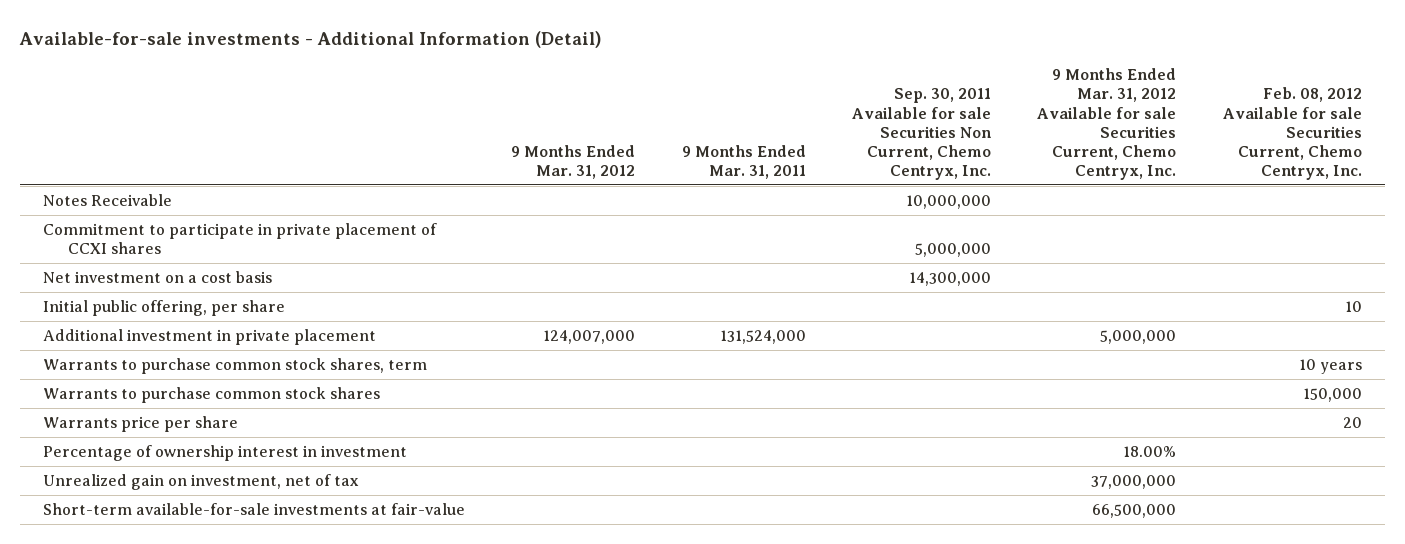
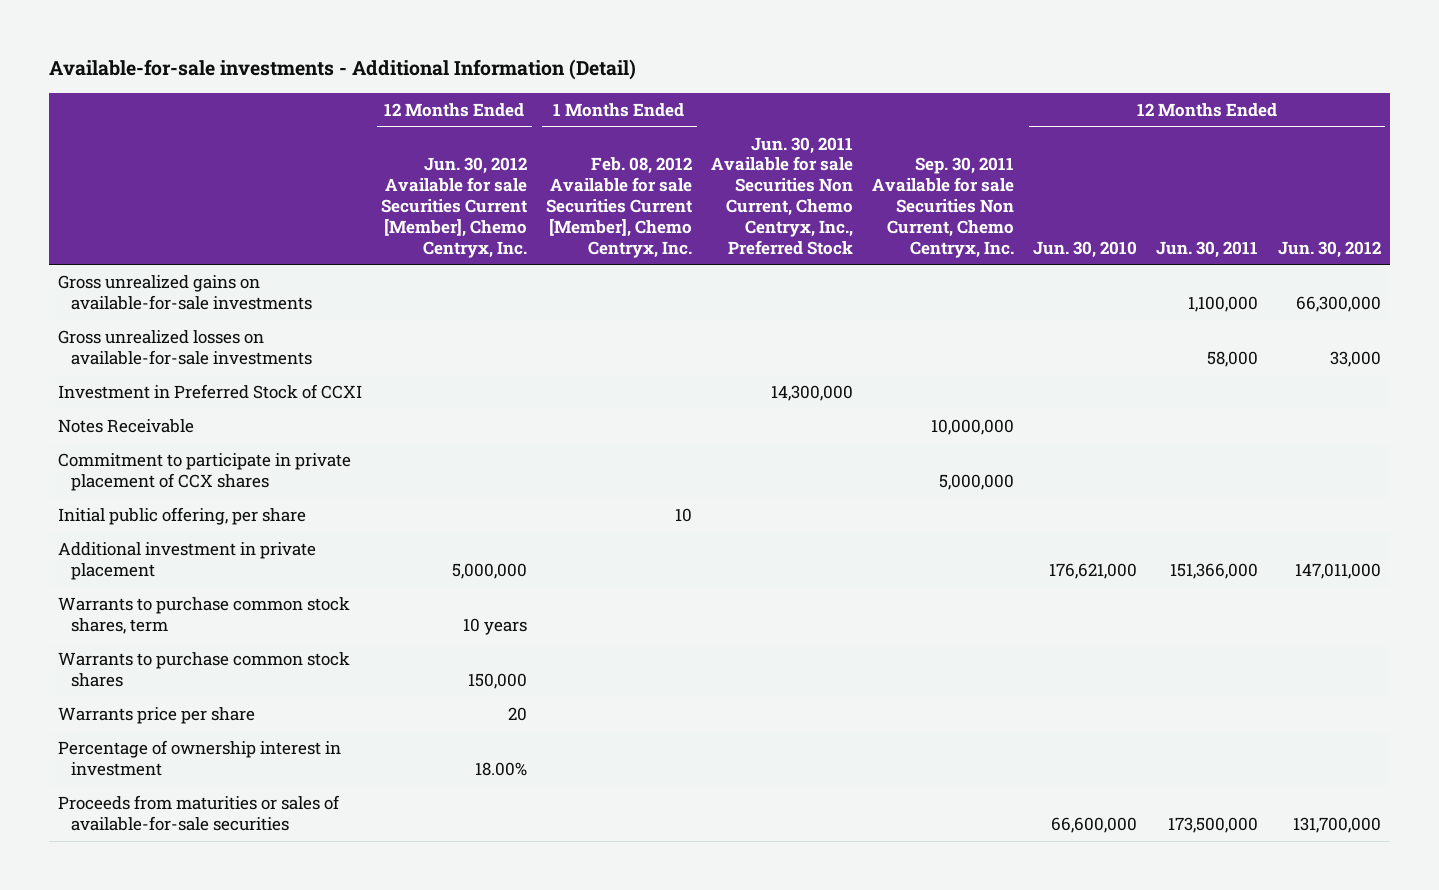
- | 9 Months Ended Mar. 31, 2012 | 9 Months Ended Mar. 31, 2011 | Sep. 30, 2011 Available for sale Securities Non Current, Chemo Centryx, Inc. | 9 Months Ended Mar. 31, 2012 Available for sale Securities Current, Chemo Centryx, Inc. | Feb. 08, 2012 Available for sale Securities Current, Chemo Centryx, Inc.
+ | 12 Months Ended Jun. 30, 2012 Available for sale Securities Current [Member], Chemo Centryx, Inc. | 1 Months Ended Feb. 08, 2012 Available for sale Securities Current [Member], Chemo Centryx, Inc. | Jun. 30, 2011 Available for sale Securities Non Current, Chemo Centryx, Inc., Preferred Stock | Sep. 30, 2011 Available for sale Securities Non Current, Chemo Centryx, Inc. | 12 Months Ended Jun. 30, 2010 | 12 Months Ended Jun. 30, 2011 | 12 Months Ended Jun. 30, 2012
+ Gross unrealized gains on available-for-sale investments | | | | | | 1,100,000 | 66,300,000
+ Gross unrealized losses on available-for-sale investments | | | | | | 58,000 | 33,000
+ Investment in Preferred Stock of CCXI | | | 14,300,000 | | | |
- Commitment to participate in private placement of CCXI shares | | | 5,000,000 | |
- Net investment on a cost basis | | | 14,300,000 | |
+ Commitment to participate in private placement of CCX shares | | | | 5,000,000 | | |
- Unrealized gain on investment, net of tax | | | | 37,000,000 |
- Short-term available-for-sale investments at fair-value | | | | 66,500,000 |
+ Proceeds from maturities or sales of available-for-sale securities | | | | | 66,600,000 | 173,500,000 | 131,700,000

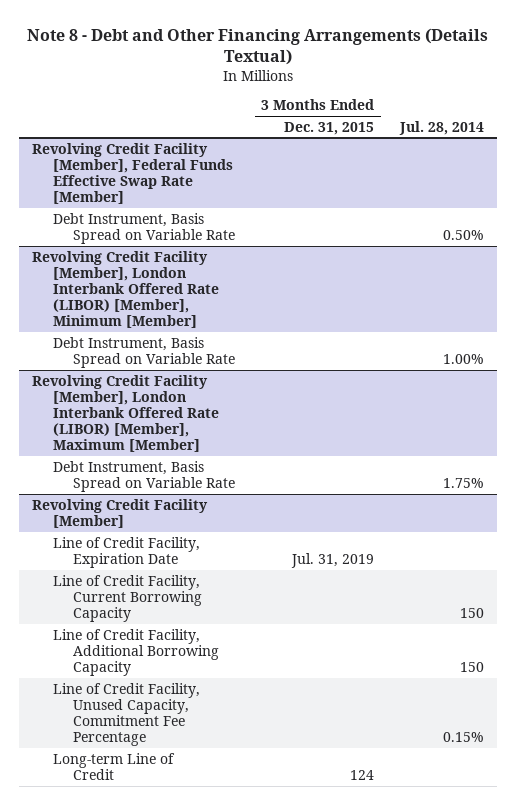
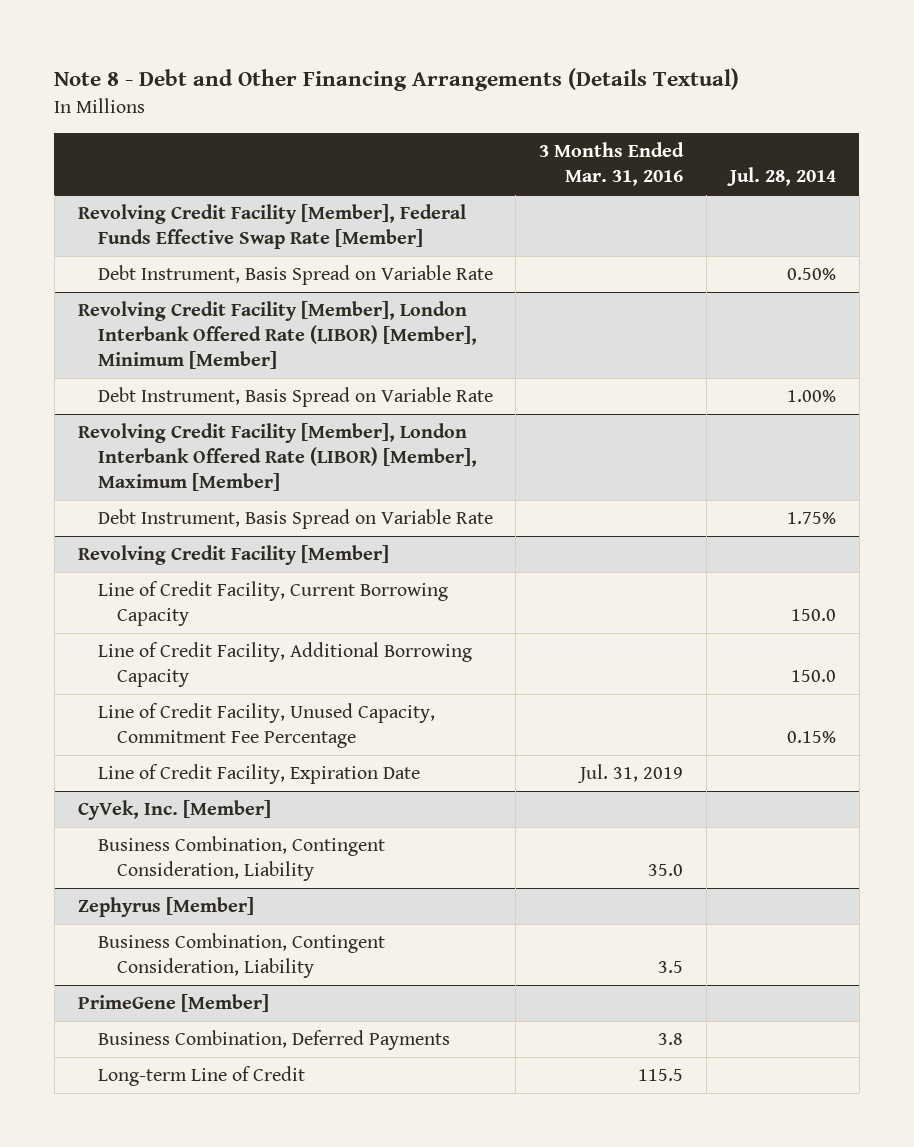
- | 3 Months Ended Dec. 31, 2015 | Jul. 28, 2014
+ | 3 Months Ended Mar. 31, 2016 | Jul. 28, 2014
@ Revolving Credit Facility [Member]
- Line of Credit Facility, Current Borrowing Capacity | | 150
- Line of Credit Facility, Additional Borrowing Capacity | | 150
+ Line of Credit Facility, Current Borrowing Capacity | | 150.0
+ Line of Credit Facility, Additional Borrowing Capacity | | 150.0
- Long-term Line of Credit | 124 |
moved down: Line of Credit Facility, Expiration Date | Jul. 31, 2019 |
+ CyVek, Inc. [Member]
+ Business Combination, Contingent Consideration, Liability | 35.0 |
+ Zephyrus [Member]
+ Business Combination, Contingent Consideration, Liability | 3.5 |
+ PrimeGene [Member]
+ Business Combination, Deferred Payments | 3.8 |
+ Long-term Line of Credit | 115.5 |

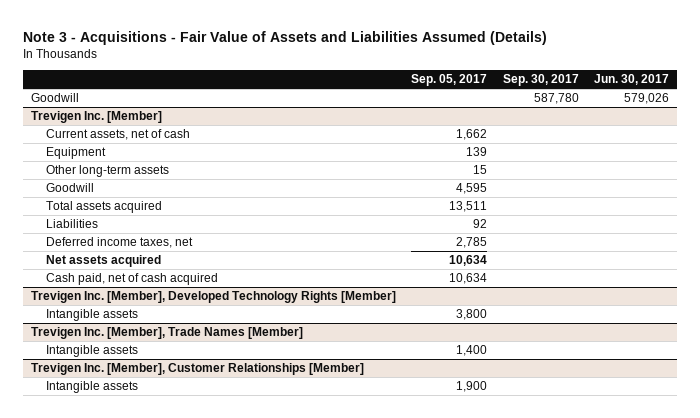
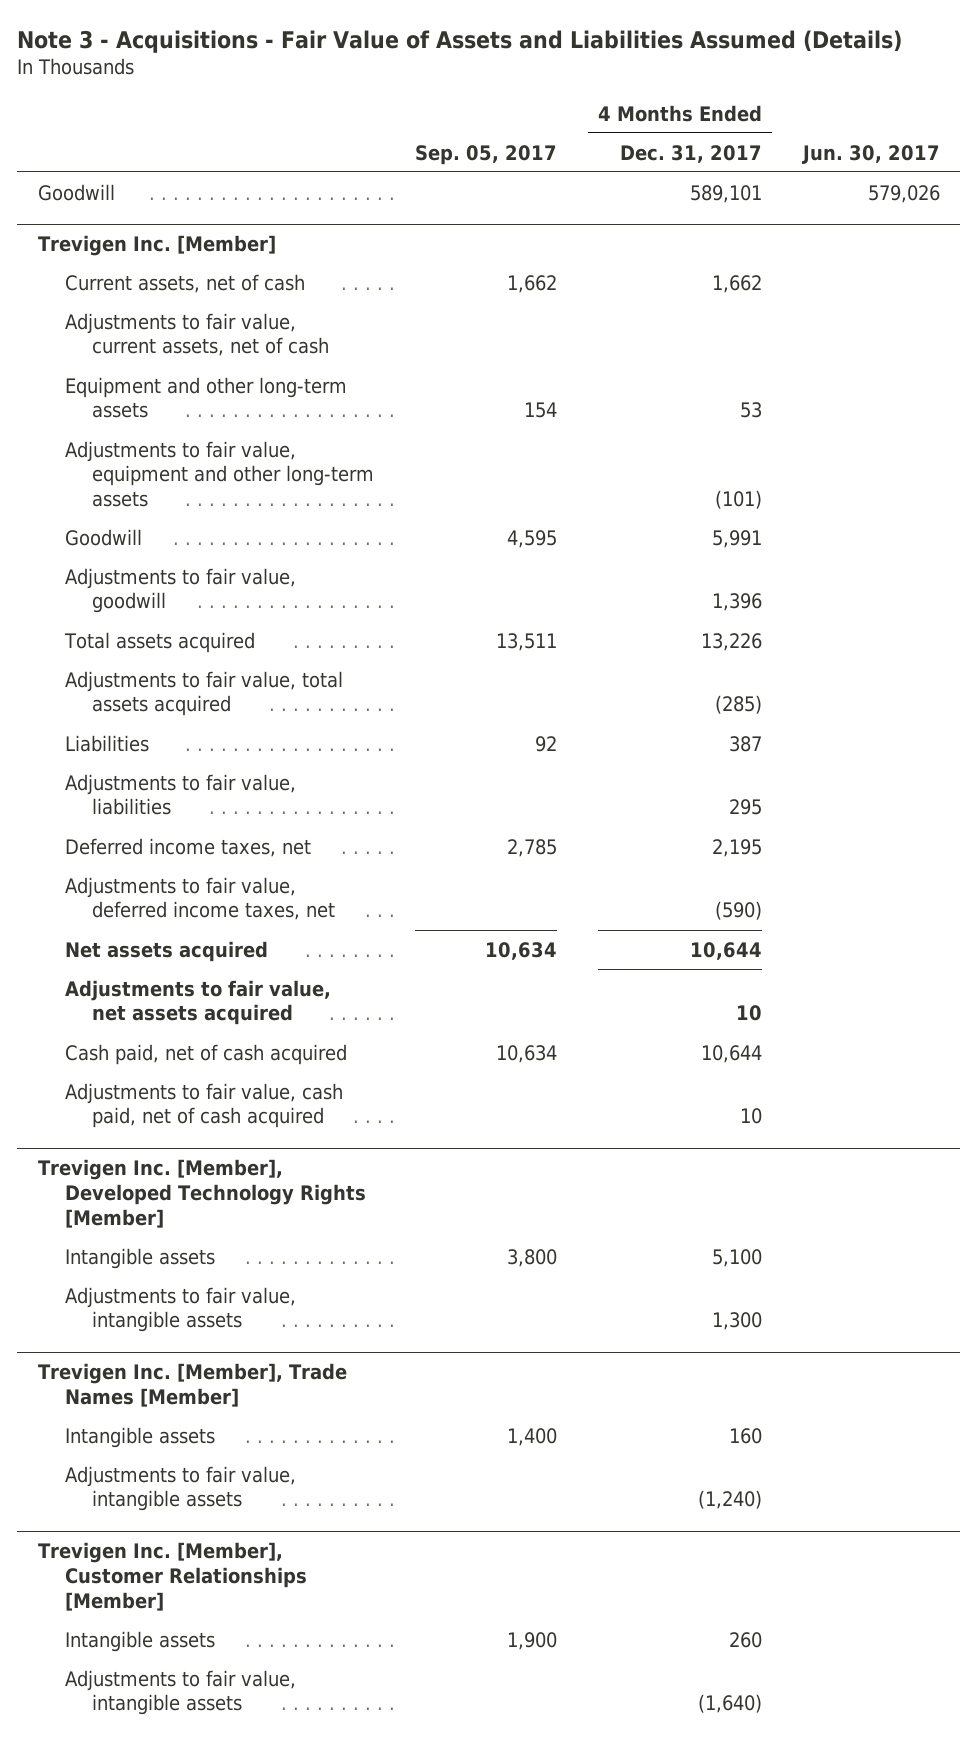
- | Sep. 05, 2017 | Sep. 30, 2017 | Jun. 30, 2017
+ | Sep. 05, 2017 | 4 Months Ended Dec. 31, 2017 | Jun. 30, 2017
@ Trevigen Inc. [Member]
- Equipment | 139 | |
- Other long-term assets | 15 | |
+ Adjustments to fair value, current assets, net of cash
+ Equipment and other long-term assets | 154 | 53 |
+ Adjustments to fair value, equipment and other long-term assets | | (101) |
+ Adjustments to fair value, goodwill | | 1,396 |
+ Adjustments to fair value, total assets acquired | | (285) |
+ Adjustments to fair value, liabilities | | 295 |
+ Adjustments to fair value, deferred income taxes, net | | (590) |
+ Adjustments to fair value, net assets acquired | | 10 |
+ Adjustments to fair value, cash paid, net of cash acquired | | 10 |
@ Trevigen Inc. [Member], Developed Technology Rights [Member]
+ Adjustments to fair value, intangible assets | | 1,300 |
@ Trevigen Inc. [Member], Trade Names [Member]
+ Adjustments to fair value, intangible assets | | (1,240) |
@ Trevigen Inc. [Member], Customer Relationships [Member]
+ Adjustments to fair value, intangible assets | | (1,640) |

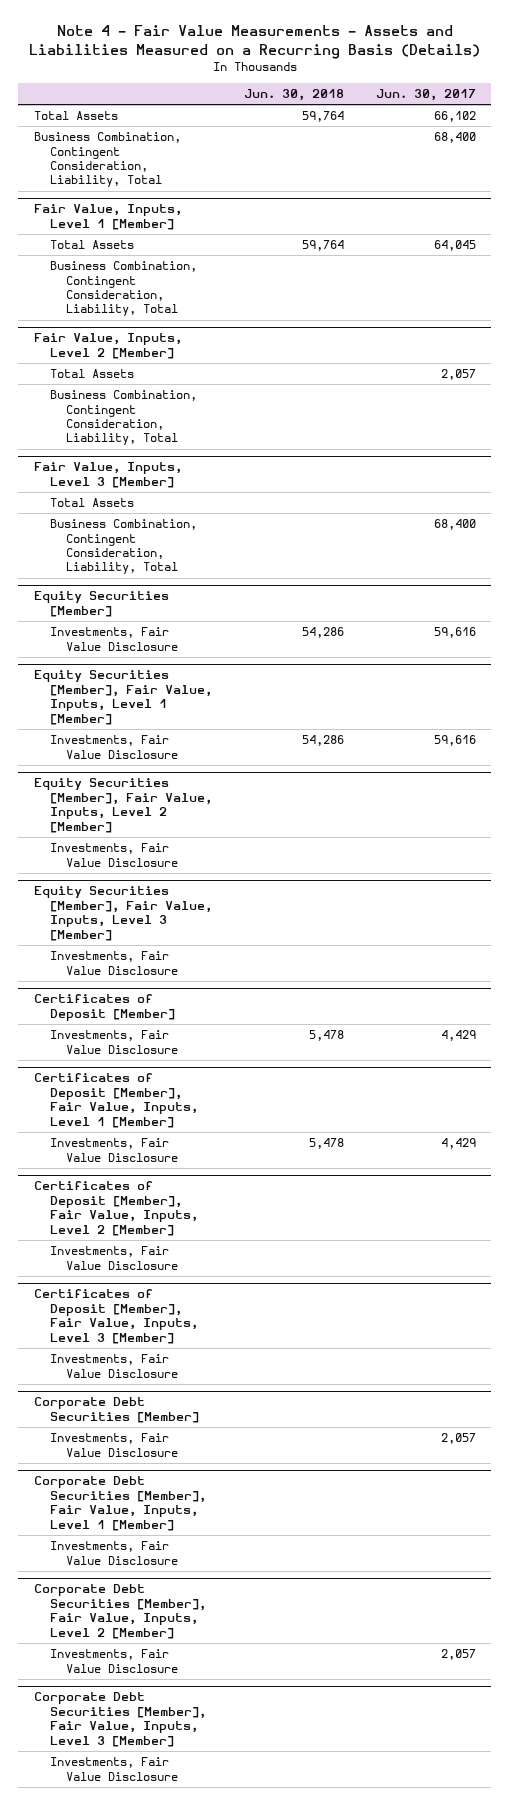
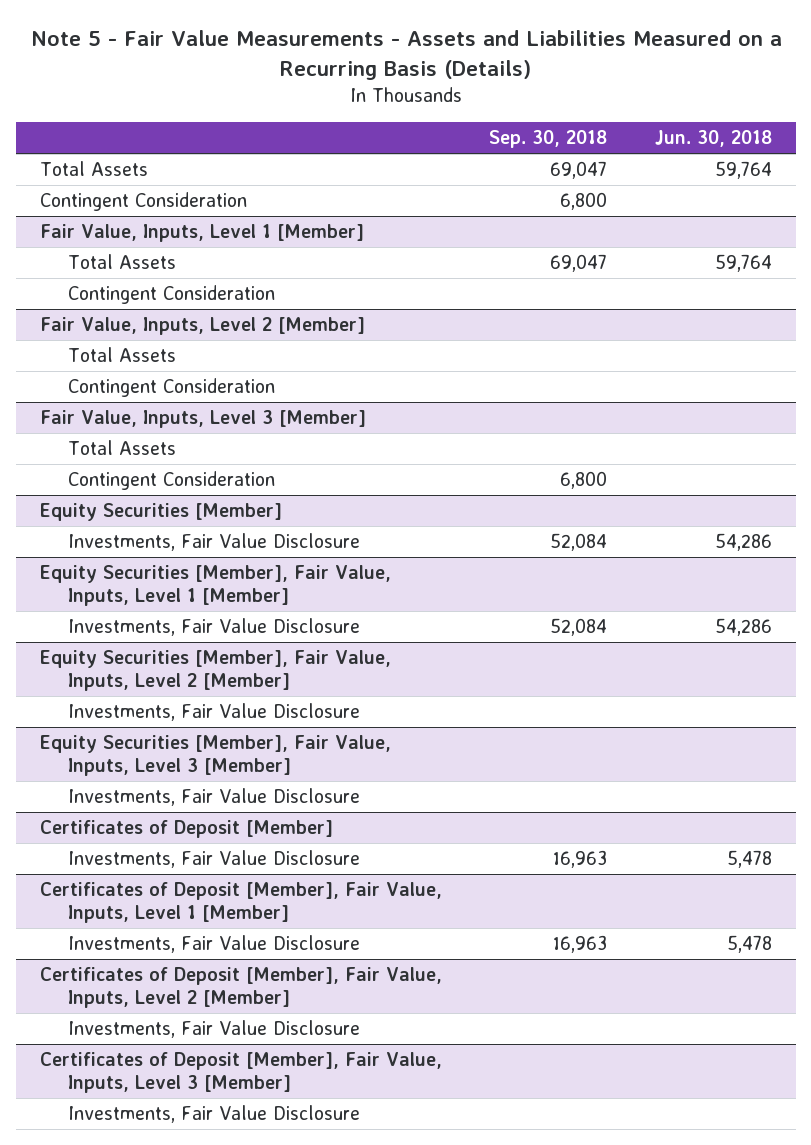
- Note 4 - Fair Value Measurements - Assets and Liabilities Measured on a Recurring Basis (Details)
+ Note 5 - Fair Value Measurements - Assets and Liabilities Measured on a Recurring Basis (Details)
- | Jun. 30, 2018 | Jun. 30, 2017
+ | Sep. 30, 2018 | Jun. 30, 2018
- Business Combination, Contingent Consideration, Liability, Total | | 68,400
+ Contingent Consideration | 6,800 |
@ Fair Value, Inputs, Level 1 [Member]
- Business Combination, Contingent Consideration, Liability, Total
+ Contingent Consideration
@ Fair Value, Inputs, Level 2 [Member]
- Business Combination, Contingent Consideration, Liability, Total
+ Contingent Consideration
@ Fair Value, Inputs, Level 3 [Member]
- Business Combination, Contingent Consideration, Liability, Total | | 68,400
+ Contingent Consideration | 6,800 |
- Corporate Debt Securities [Member]
- Investments, Fair Value Disclosure | | 2,057
- Corporate Debt Securities [Member], Fair Value, Inputs, Level 1 [Member]
- Investments, Fair Value Disclosure
- Corporate Debt Securities [Member], Fair Value, Inputs, Level 2 [Member]
- Investments, Fair Value Disclosure | | 2,057
- Corporate Debt Securities [Member], Fair Value, Inputs, Level 3 [Member]
- Investments, Fair Value Disclosure

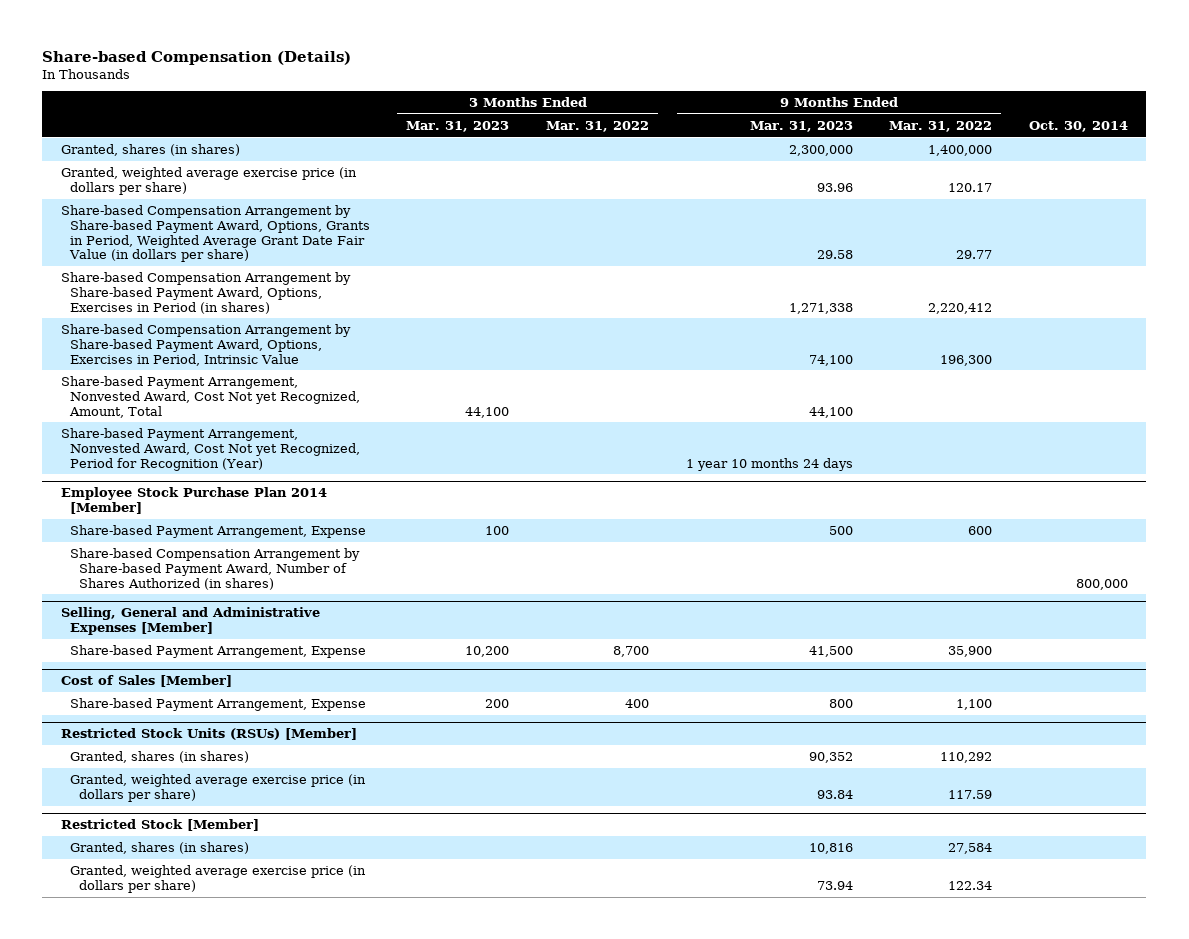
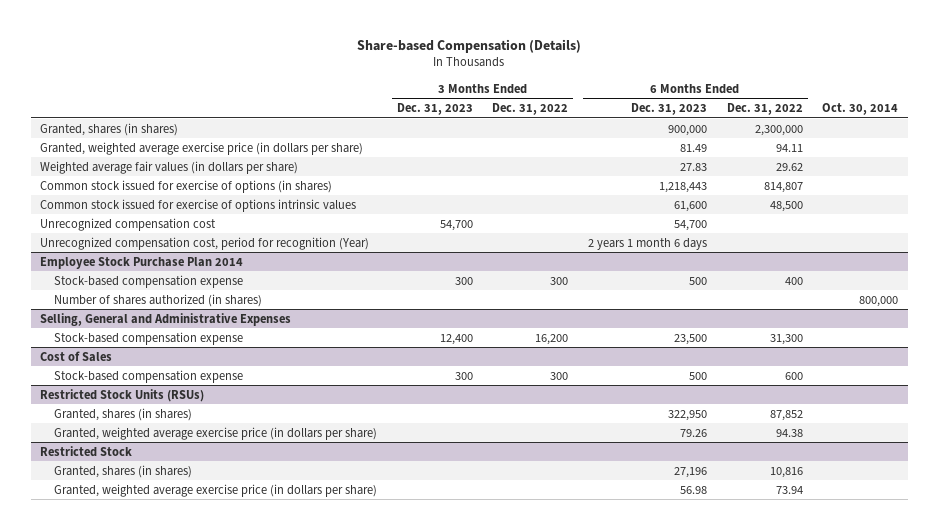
- | 3 Months Ended Mar. 31, 2023 | 3 Months Ended Mar. 31, 2022 | 9 Months Ended Mar. 31, 2023 | 9 Months Ended Mar. 31, 2022 | Oct. 30, 2014
+ | 3 Months Ended Dec. 31, 2023 | 3 Months Ended Dec. 31, 2022 | 6 Months Ended Dec. 31, 2023 | 6 Months Ended Dec. 31, 2022 | Oct. 30, 2014
- Share-based Compensation Arrangement by Share-based Payment Award, Options, Grants in Period, Weighted Average Grant Date Fair Value (in dollars per share) | | | 29.58 | 29.77 |
- Share-based Compensation Arrangement by Share-based Payment Award, Options, Exercises in Period (in shares) | | | 1,271,338 | 2,220,412 |
- Share-based Compensation Arrangement by Share-based Payment Award, Options, Exercises in Period, Intrinsic Value | | | 74,100 | 196,300 |
- Share-based Payment Arrangement, Nonvested Award, Cost Not yet Recognized, Amount, Total | 44,100 | | 44,100 | |
- Share-based Payment Arrangement, Nonvested Award, Cost Not yet Recognized, Period for Recognition (Year) | | | 1 year 10 months 24 days | |
- Employee Stock Purchase Plan 2014 [Member]
- Share-based Payment Arrangement, Expense | 100 | | 500 | 600 |
- Share-based Compensation Arrangement by Share-based Payment Award, Number of Shares Authorized (in shares) | | | | | 800,000
- Selling, General and Administrative Expenses [Member]
- Share-based Payment Arrangement, Expense | 10,200 | 8,700 | 41,500 | 35,900 |
- Cost of Sales [Member]
- Share-based Payment Arrangement, Expense | 200 | 400 | 800 | 1,100 |
- Restricted Stock Units (RSUs) [Member]
+ Weighted average fair values (in dollars per share) | | | 27.83 | 29.62 |
+ Common stock issued for exercise of options (in shares) | | | 1,218,443 | 814,807 |
+ Common stock issued for exercise of options intrinsic values | | | 61,600 | 48,500 |
+ Unrecognized compensation cost | 54,700 | | 54,700 | |
+ Unrecognized compensation cost, period for recognition (Year) | | | 2 years 1 month 6 days | |
+ Employee Stock Purchase Plan 2014
+ Stock-based compensation expense | 300 | 300 | 500 | 400 |
+ Number of shares authorized (in shares) | | | | | 800,000
+ Selling, General and Administrative Expenses
+ Stock-based compensation expense | 12,400 | 16,200 | 23,500 | 31,300 |
+ Cost of Sales
+ Stock-based compensation expense | 300 | 300 | 500 | 600 |
+ Restricted Stock Units (RSUs)
- Restricted Stock [Member]
+ Restricted Stock

